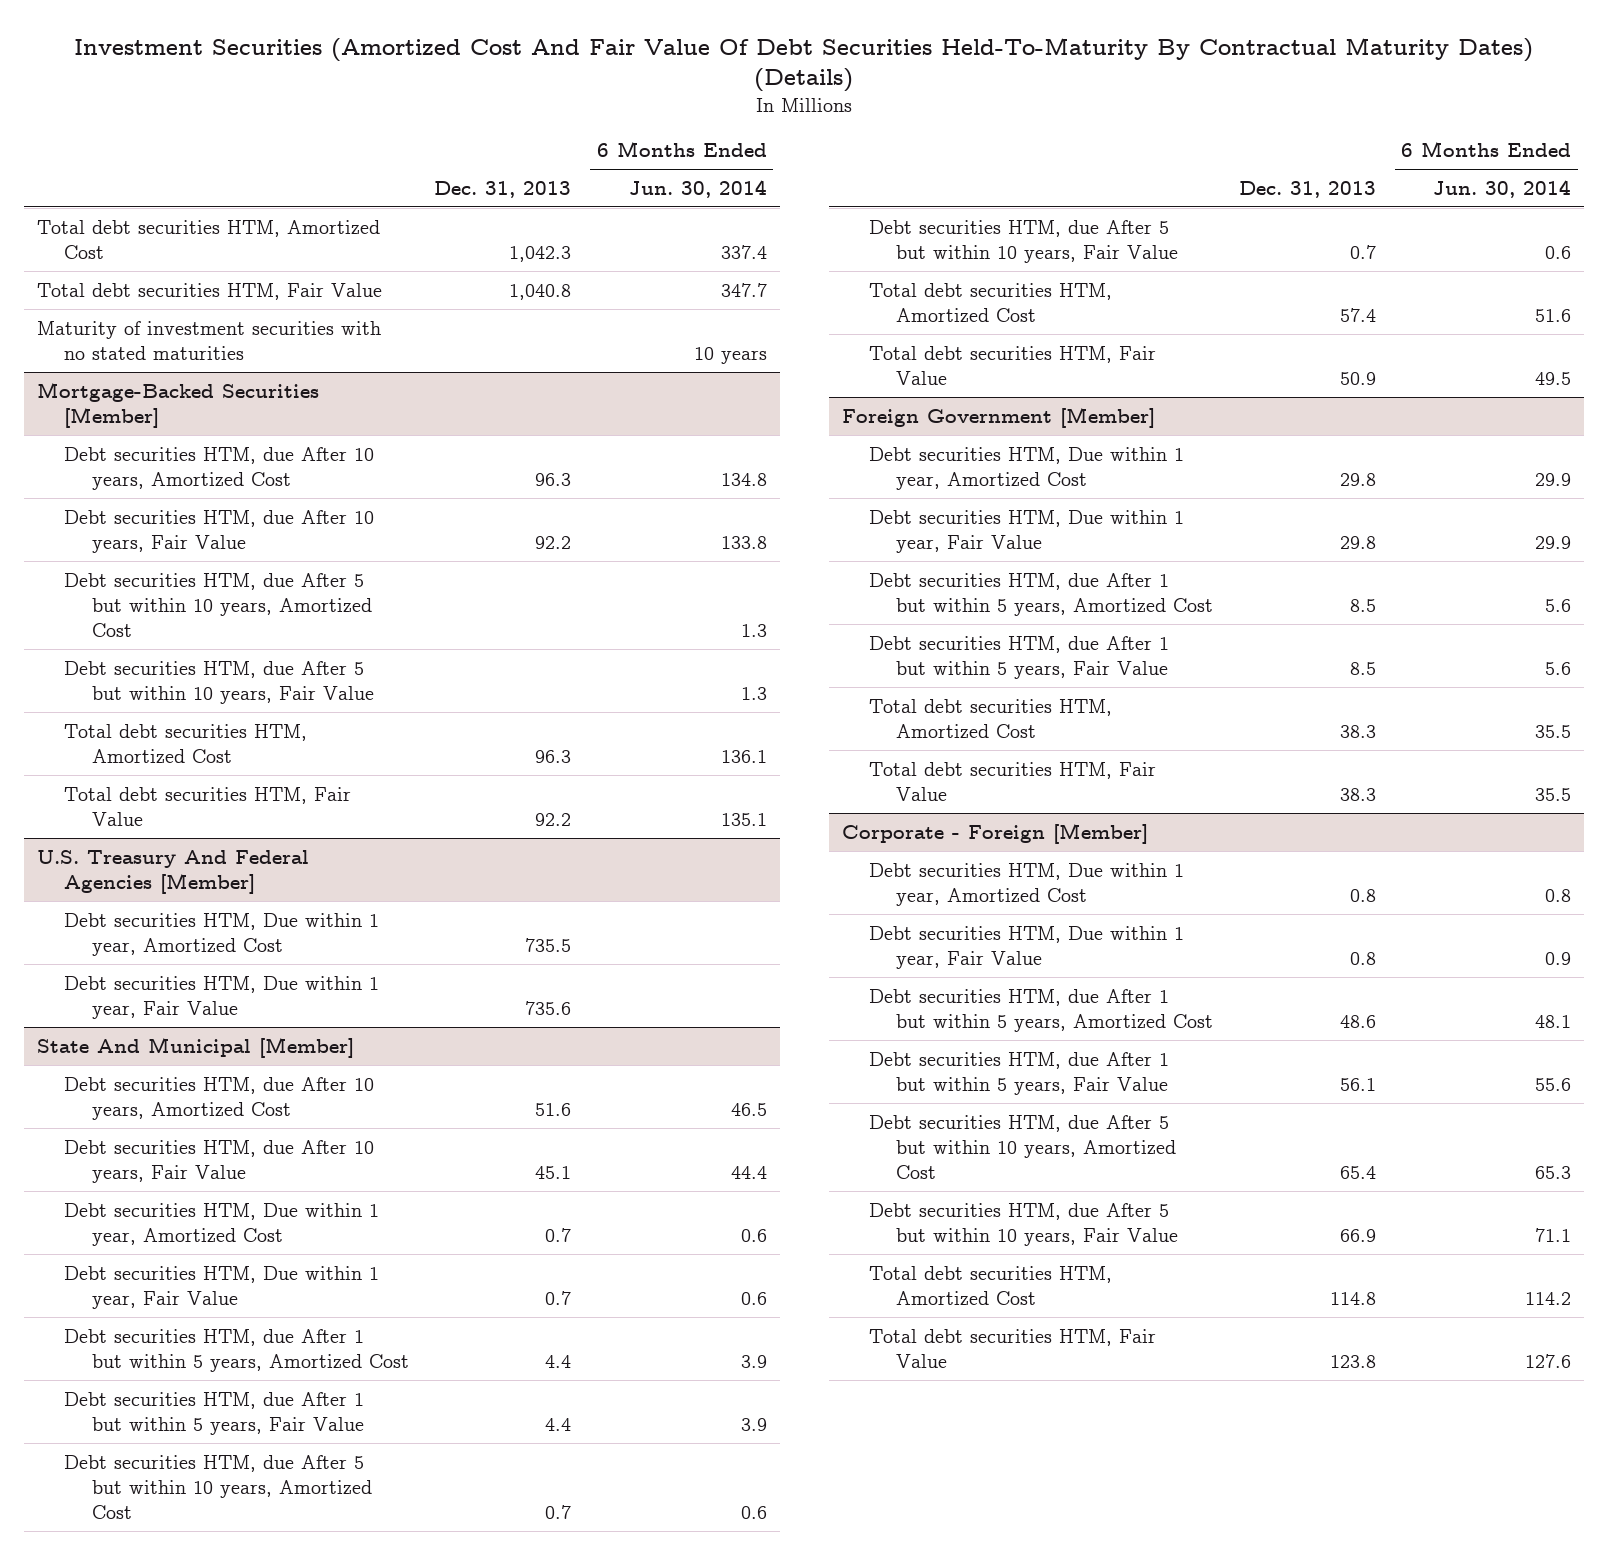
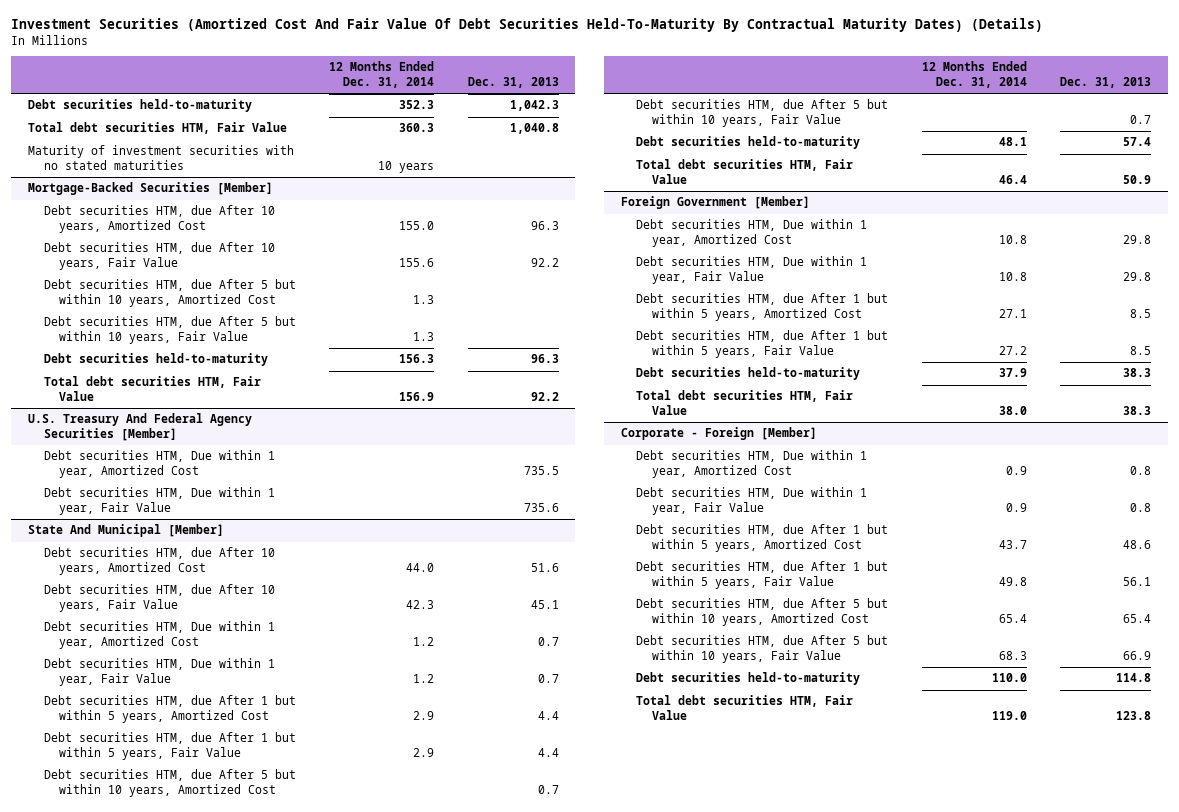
- | Dec. 31, 2013 | 6 Months Ended Jun. 30, 2014
+ | 12 Months Ended Dec. 31, 2014 | Dec. 31, 2013
- Total debt securities HTM, Amortized Cost | 1,042.3 | 337.4
+ Debt securities held-to-maturity | 352.3 | 1,042.3
@ Mortgage-Backed Securities [Member]
- Total debt securities HTM, Amortized Cost | 96.3 | 136.1
+ Debt securities held-to-maturity | 156.3 | 96.3
- U.S. Treasury And Federal Agencies [Member]
+ U.S. Treasury And Federal Agency Securities [Member]
@ State And Municipal [Member]
- Total debt securities HTM, Amortized Cost | 57.4 | 51.6
+ Debt securities held-to-maturity | 48.1 | 57.4
@ Foreign Government [Member]
- Total debt securities HTM, Amortized Cost | 38.3 | 35.5
+ Debt securities held-to-maturity | 37.9 | 38.3
@ Corporate - Foreign [Member]
- Total debt securities HTM, Amortized Cost | 114.8 | 114.2
+ Debt securities held-to-maturity | 110.0 | 114.8

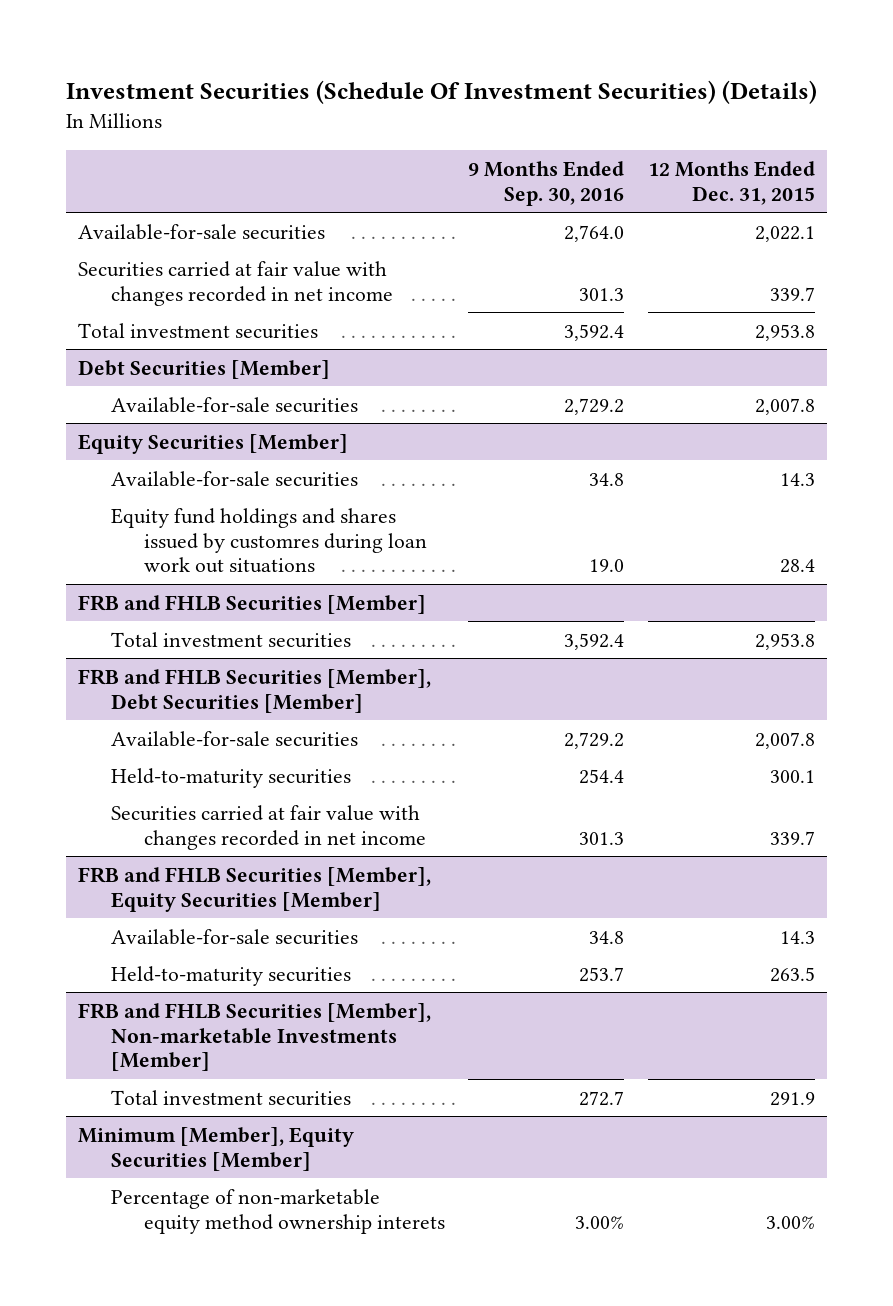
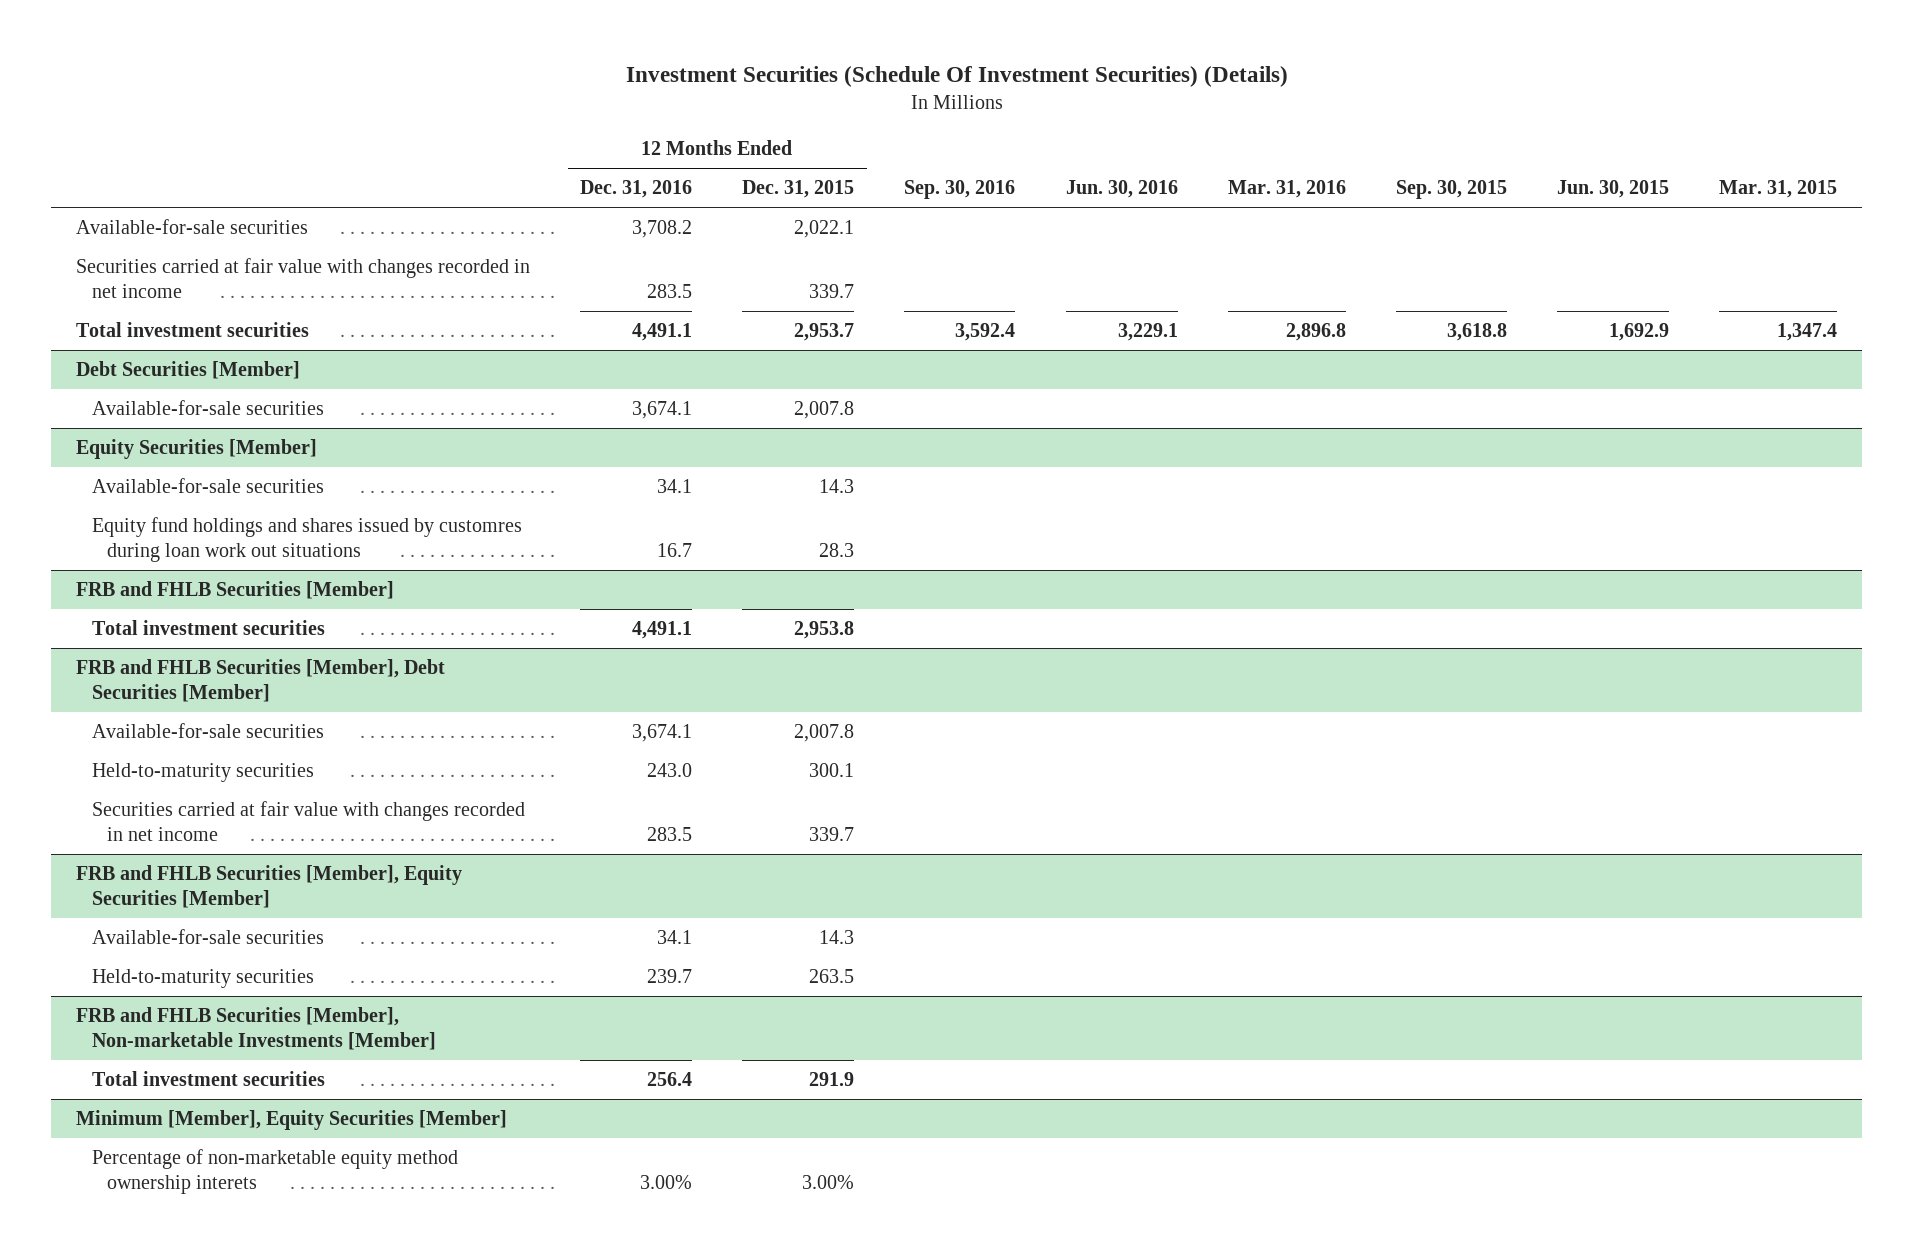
- | 9 Months Ended Sep. 30, 2016 | 12 Months Ended Dec. 31, 2015
+ | 12 Months Ended Dec. 31, 2016 | 12 Months Ended Dec. 31, 2015 | Sep. 30, 2016 | Jun. 30, 2016 | Mar. 31, 2016 | Sep. 30, 2015 | Jun. 30, 2015 | Mar. 31, 2015
- Total investment securities | 3,592.4 | 2,953.8
+ Total investment securities | 4,491.1 | 2,953.7 | 3,592.4 | 3,229.1 | 2,896.8 | 3,618.8 | 1,692.9 | 1,347.4
@ Equity Securities [Member]
- Equity fund holdings and shares issued by customres during loan work out situations | 19.0 | 28.4
+ Equity fund holdings and shares issued by customres during loan work out situations | 16.7 | 28.3 | | | | | |

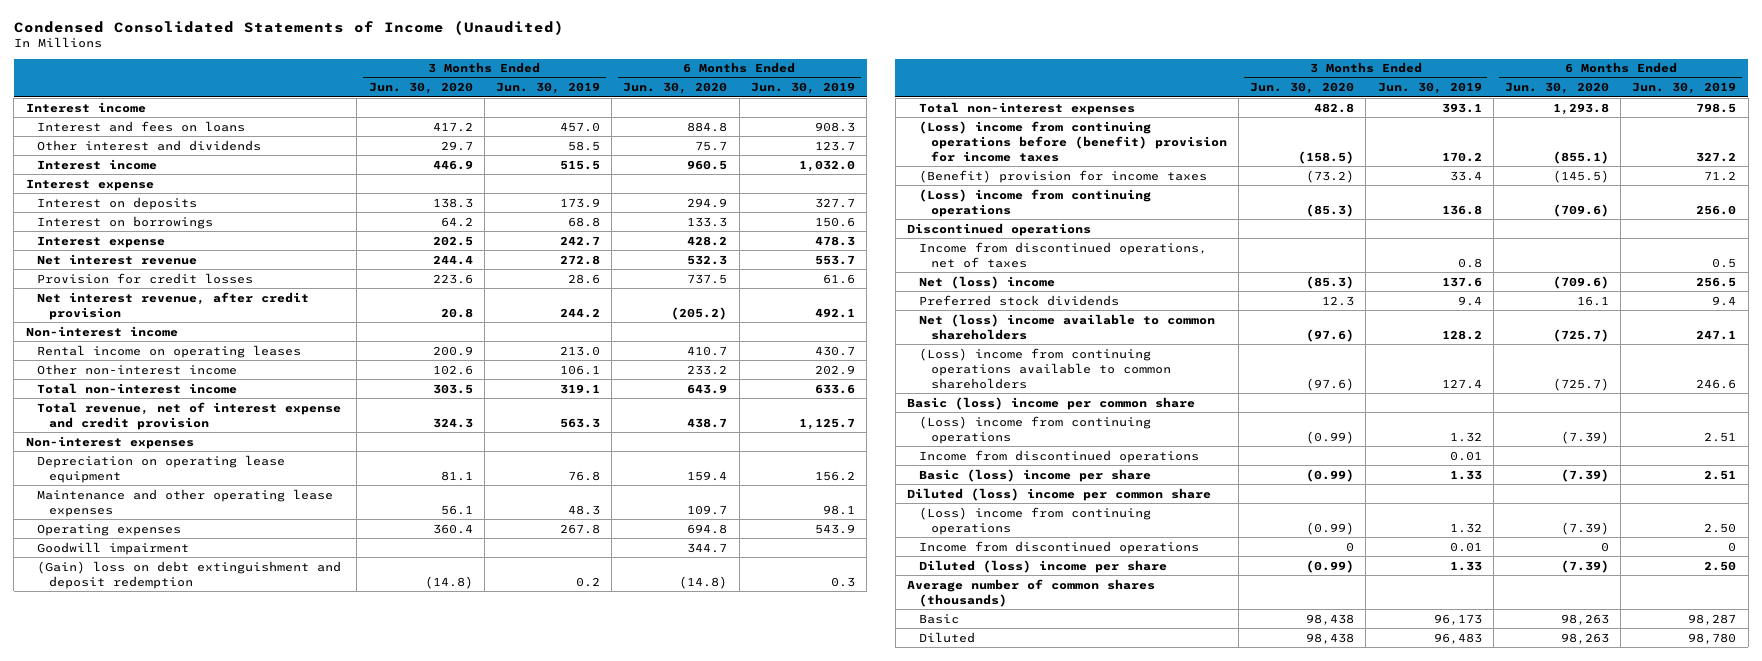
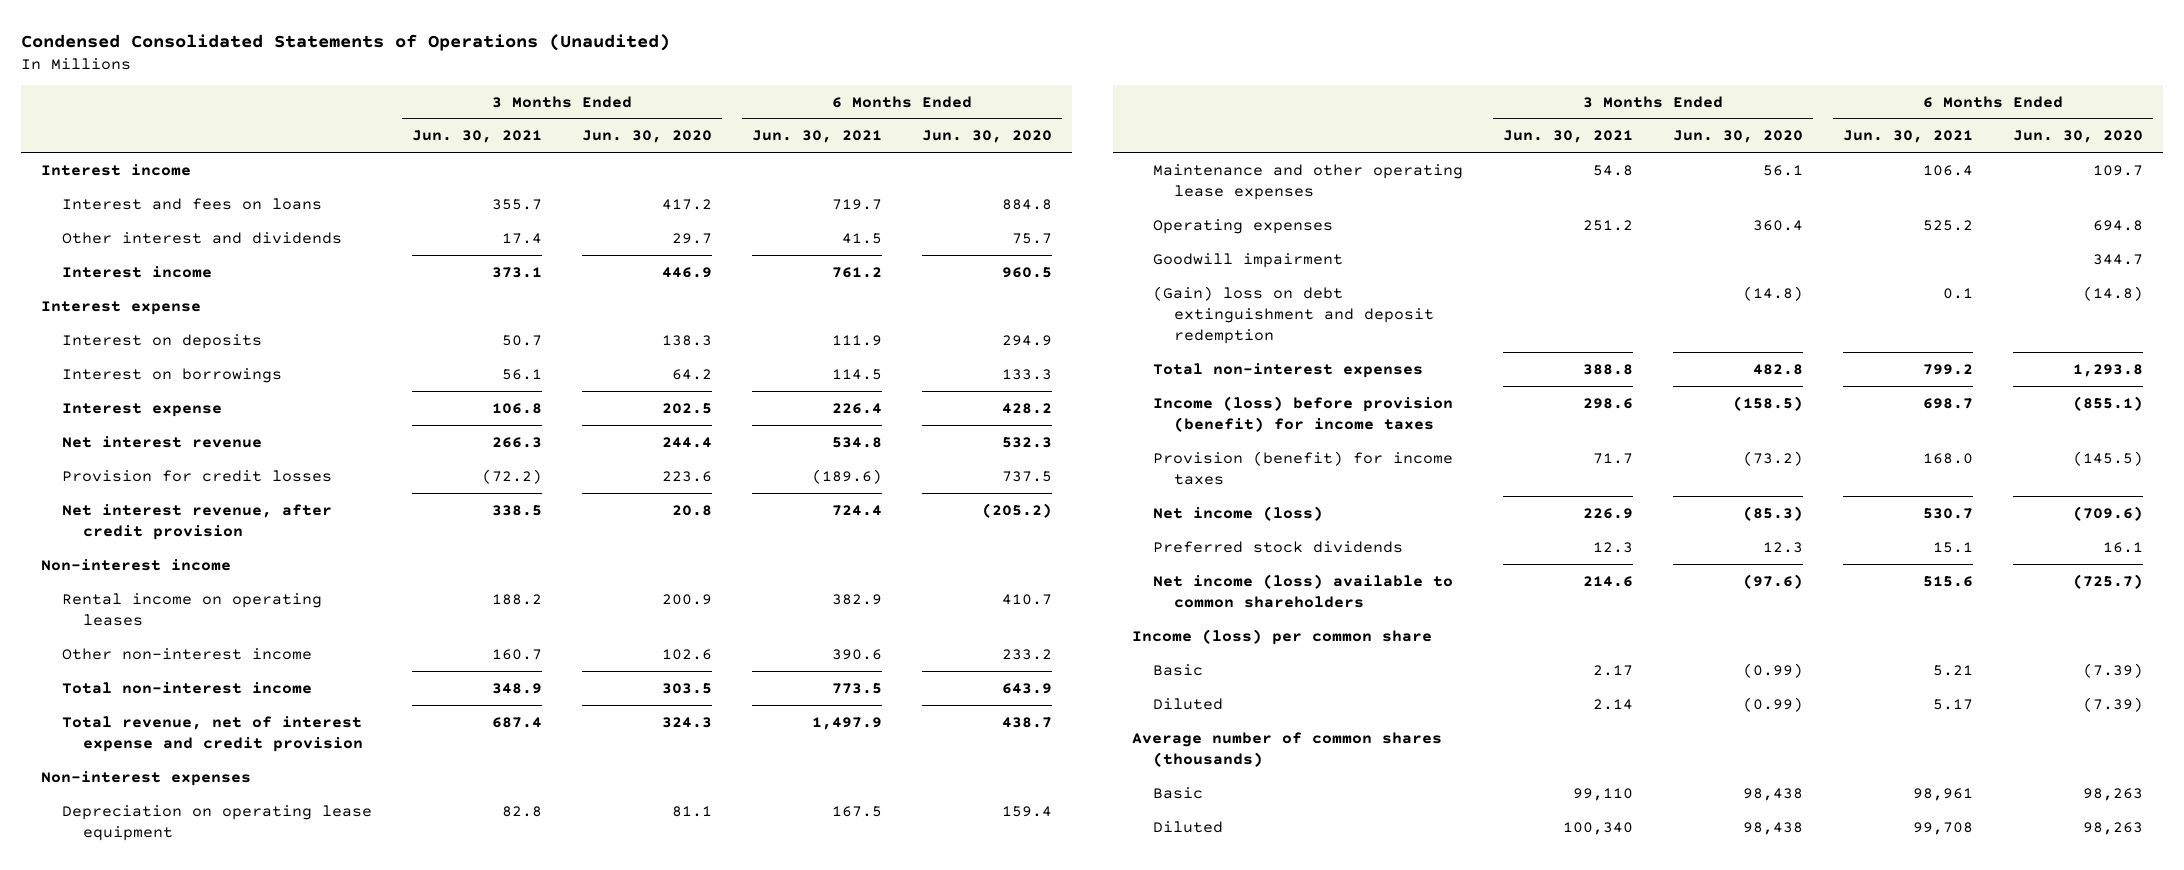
- Condensed Consolidated Statements of Income (Unaudited)
+ Condensed Consolidated Statements of Operations (Unaudited)
- | 3 Months Ended Jun. 30, 2020 | 3 Months Ended Jun. 30, 2019 | 6 Months Ended Jun. 30, 2020 | 6 Months Ended Jun. 30, 2019
+ | 3 Months Ended Jun. 30, 2021 | 3 Months Ended Jun. 30, 2020 | 6 Months Ended Jun. 30, 2021 | 6 Months Ended Jun. 30, 2020
- (Loss) income from continuing operations before (benefit) provision for income taxes | (158.5) | 170.2 | (855.1) | 327.2
- (Benefit) provision for income taxes | (73.2) | 33.4 | (145.5) | 71.2
- (Loss) income from continuing operations | (85.3) | 136.8 | (709.6) | 256.0
- Discontinued operations
- Income from discontinued operations, net of taxes | | 0.8 | | 0.5
- Net (loss) income | (85.3) | 137.6 | (709.6) | 256.5
+ Income (loss) before provision (benefit) for income taxes | 298.6 | (158.5) | 698.7 | (855.1)
+ Provision (benefit) for income taxes | 71.7 | (73.2) | 168.0 | (145.5)
+ Net income (loss) | 226.9 | (85.3) | 530.7 | (709.6)
- Net (loss) income available to common shareholders | (97.6) | 128.2 | (725.7) | 247.1
- (Loss) income from continuing operations available to common shareholders | (97.6) | 127.4 | (725.7) | 246.6
- Basic (loss) income per common share
- (Loss) income from continuing operations | (0.99) | 1.32 | (7.39) | 2.51
- Income from discontinued operations | | 0.01 | |
- Basic (loss) income per share | (0.99) | 1.33 | (7.39) | 2.51
- Diluted (loss) income per common share
- (Loss) income from continuing operations | (0.99) | 1.32 | (7.39) | 2.50
- Income from discontinued operations | 0 | 0.01 | 0 | 0
- Diluted (loss) income per share | (0.99) | 1.33 | (7.39) | 2.50
+ Net income (loss) available to common shareholders | 214.6 | (97.6) | 515.6 | (725.7)
+ Income (loss) per common share
+ Basic | 2.17 | (0.99) | 5.21 | (7.39)
+ Diluted | 2.14 | (0.99) | 5.17 | (7.39)

